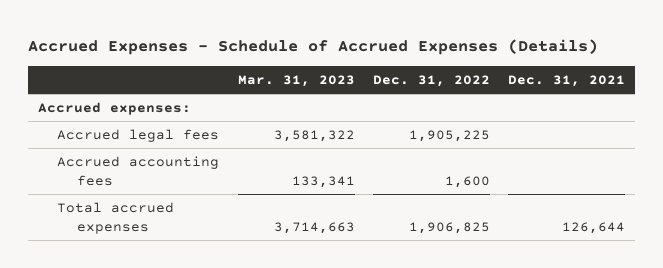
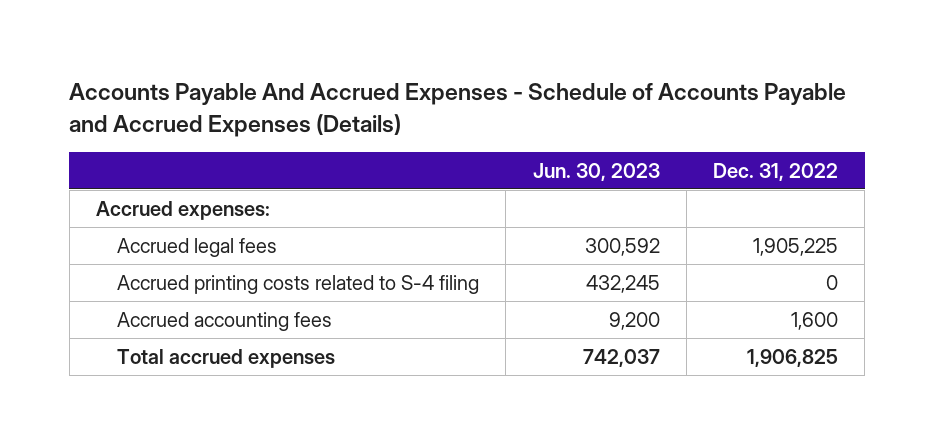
- Accrued Expenses - Schedule of Accrued Expenses (Details)
+ Accounts Payable And Accrued Expenses - Schedule of Accounts Payable and Accrued Expenses (Details)
- | Mar. 31, 2023 | Dec. 31, 2022 | Dec. 31, 2021
+ | Jun. 30, 2023 | Dec. 31, 2022
+ Accrued printing costs related to S-4 filing | 432,245 | 0

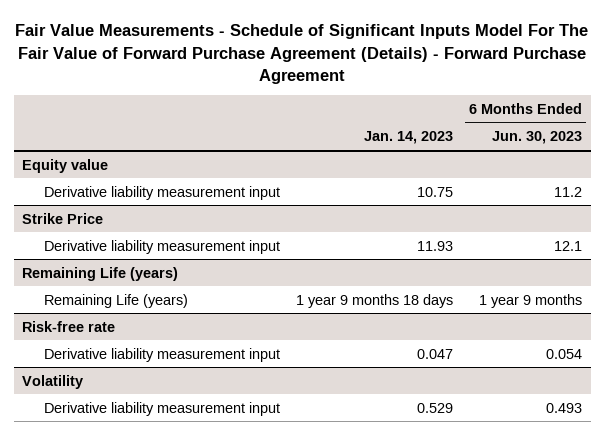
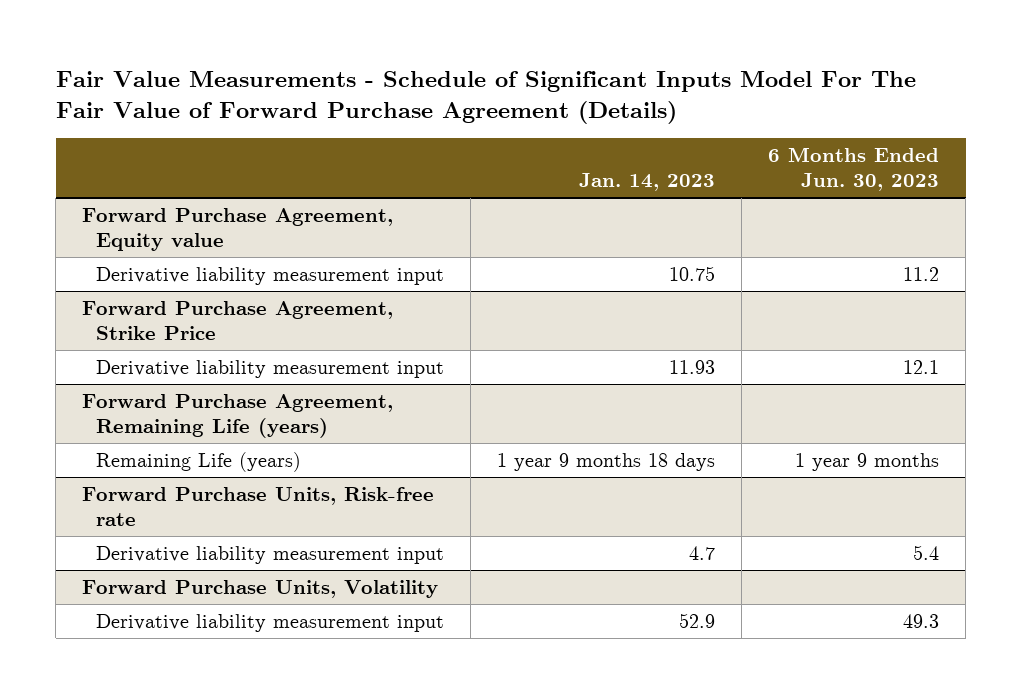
- Fair Value Measurements - Schedule of Significant Inputs Model For The Fair Value of Forward Purchase Agreement (Details) - Forward Purchase Agreement
+ Fair Value Measurements - Schedule of Significant Inputs Model For The Fair Value of Forward Purchase Agreement (Details)
- Equity value
+ Forward Purchase Agreement, Equity value
- Strike Price
+ Forward Purchase Agreement, Strike Price
- Remaining Life (years)
+ Forward Purchase Agreement, Remaining Life (years)
- Risk-free rate
- Derivative liability measurement input | 0.047 | 0.054
- Volatility
- Derivative liability measurement input | 0.529 | 0.493
+ Forward Purchase Units, Risk-free rate
+ Derivative liability measurement input | 4.7 | 5.4
+ Forward Purchase Units, Volatility
+ Derivative liability measurement input | 52.9 | 49.3

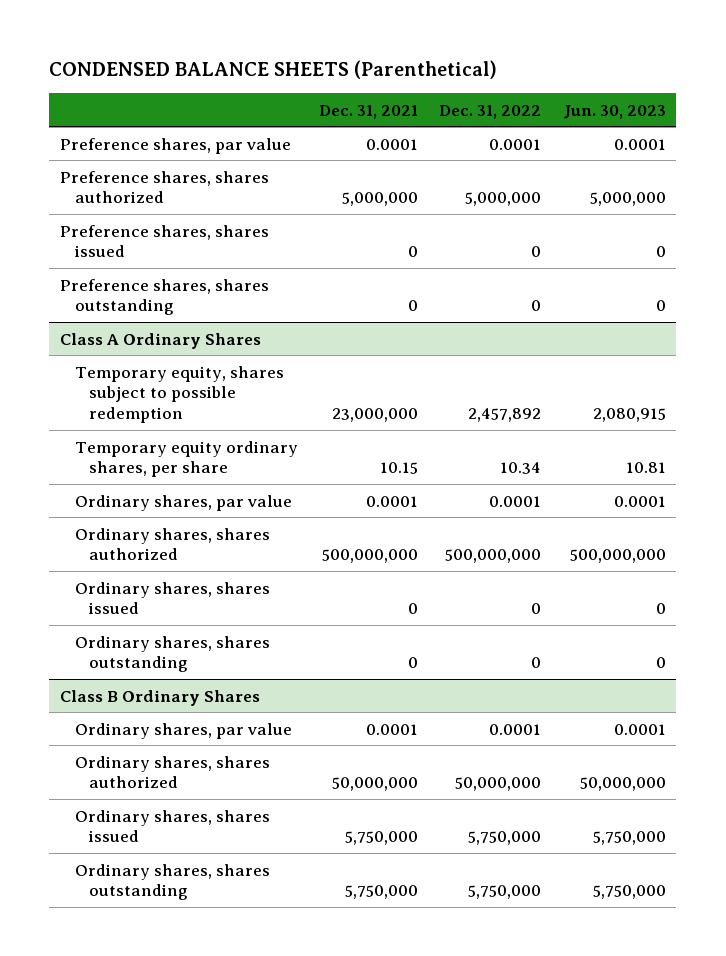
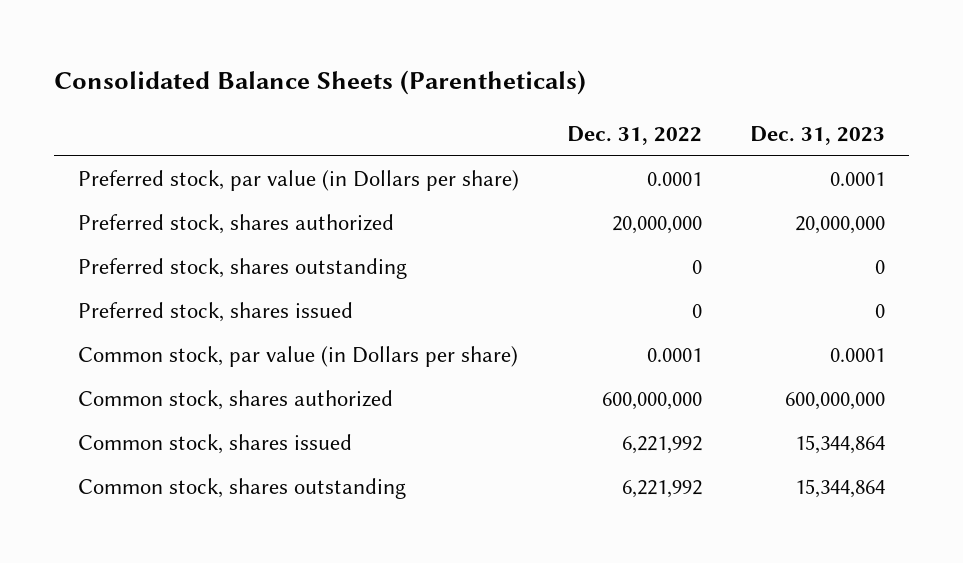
- CONDENSED BALANCE SHEETS (Parenthetical)
+ Consolidated Balance Sheets (Parentheticals)
- | Dec. 31, 2021 | Dec. 31, 2022 | Jun. 30, 2023
+ | Dec. 31, 2022 | Dec. 31, 2023
- Preference shares, par value | 0.0001 | 0.0001 | 0.0001
- Preference shares, shares authorized | 5,000,000 | 5,000,000 | 5,000,000
- Preference shares, shares issued | 0 | 0 | 0
- Preference shares, shares outstanding | 0 | 0 | 0
- Class A Ordinary Shares
- Temporary equity, shares subject to possible redemption | 23,000,000 | 2,457,892 | 2,080,915
- Temporary equity ordinary shares, per share | 10.15 | 10.34 | 10.81
- Ordinary shares, par value | 0.0001 | 0.0001 | 0.0001
- Ordinary shares, shares authorized | 500,000,000 | 500,000,000 | 500,000,000
- Ordinary shares, shares issued | 0 | 0 | 0
- Ordinary shares, shares outstanding | 0 | 0 | 0
- Class B Ordinary Shares
- Ordinary shares, par value | 0.0001 | 0.0001 | 0.0001
- Ordinary shares, shares authorized | 50,000,000 | 50,000,000 | 50,000,000
- Ordinary shares, shares issued | 5,750,000 | 5,750,000 | 5,750,000
- Ordinary shares, shares outstanding | 5,750,000 | 5,750,000 | 5,750,000
+ Preferred stock, par value (in Dollars per share) | 0.0001 | 0.0001
+ Preferred stock, shares authorized | 20,000,000 | 20,000,000
+ Preferred stock, shares outstanding | 0 | 0
+ Preferred stock, shares issued | 0 | 0
+ Common stock, par value (in Dollars per share) | 0.0001 | 0.0001
+ Common stock, shares authorized | 600,000,000 | 600,000,000
+ Common stock, shares issued | 6,221,992 | 15,344,864
+ Common stock, shares outstanding | 6,221,992 | 15,344,864

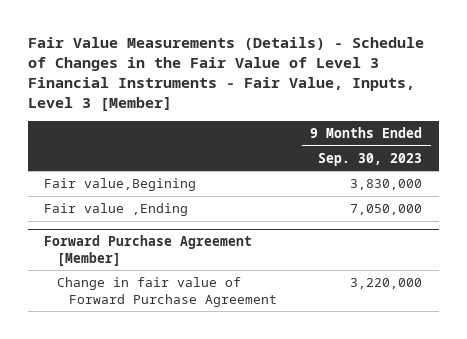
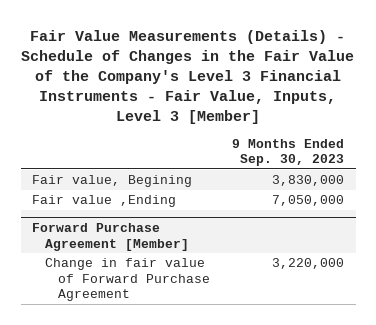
- Fair Value Measurements (Details) - Schedule of Changes in the Fair Value of Level 3 Financial Instruments - Fair Value, Inputs, Level 3 [Member]
+ Fair Value Measurements (Details) - Schedule of Changes in the Fair Value of the Company's Level 3 Financial Instruments - Fair Value, Inputs, Level 3 [Member]
- Fair value,Begining | 3,830,000
+ Fair value, Begining | 3,830,000

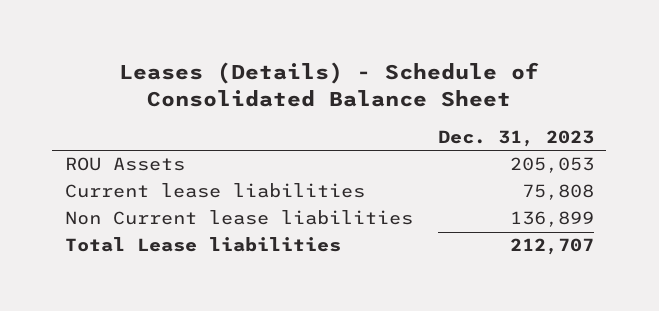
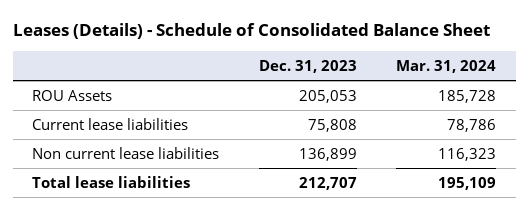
- | Dec. 31, 2023
+ | Dec. 31, 2023 | Mar. 31, 2024
- Non Current lease liabilities | 136,899
- Total Lease liabilities | 212,707
+ Non current lease liabilities | 136,899 | 116,323
+ Total lease liabilities | 212,707 | 195,109

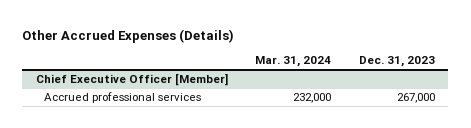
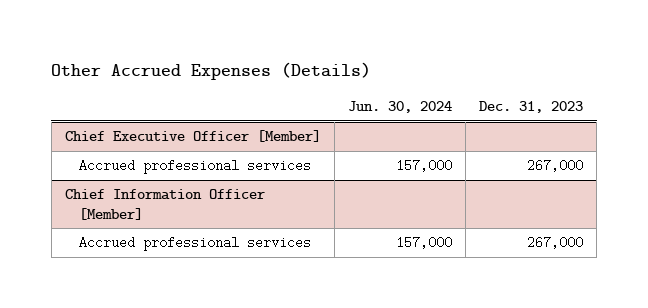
- | Mar. 31, 2024 | Dec. 31, 2023
+ | Jun. 30, 2024 | Dec. 31, 2023
+ Chief Information Officer [Member]
+ Accrued professional services | 157,000 | 267,000

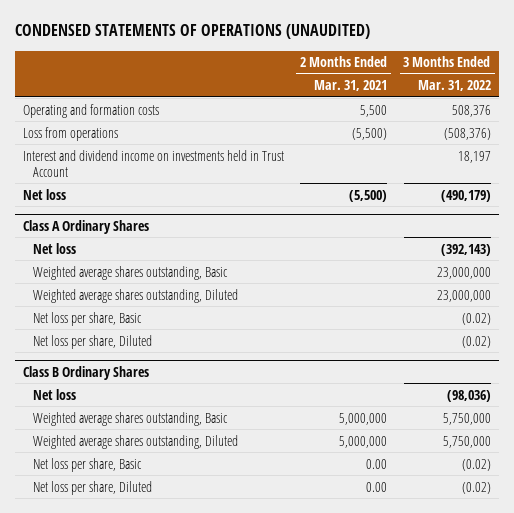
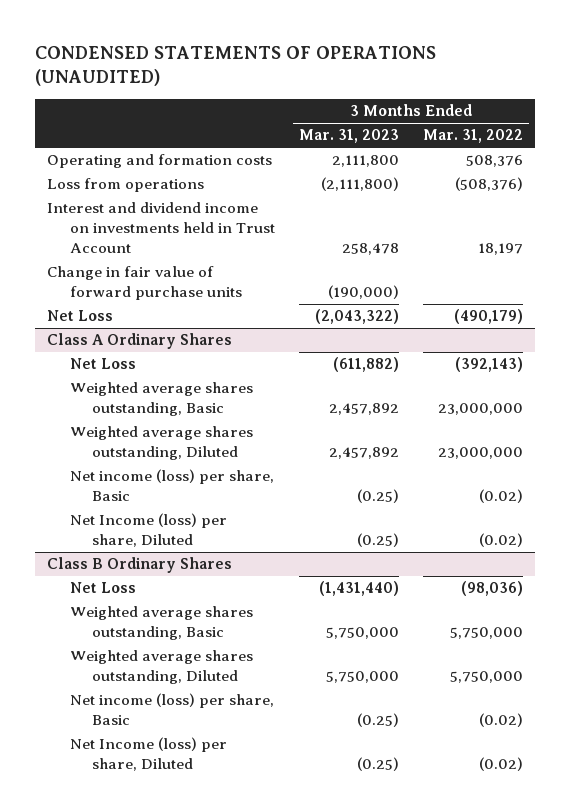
- | 2 Months Ended Mar. 31, 2021 | 3 Months Ended Mar. 31, 2022
+ | 3 Months Ended Mar. 31, 2023 | 3 Months Ended Mar. 31, 2022
- Net loss | (5,500) | (490,179)
+ Change in fair value of forward purchase units | (190,000) |
+ Net Loss | (2,043,322) | (490,179)
@ Class A Ordinary Shares
- Net loss | | (392,143)
+ Net Loss | (611,882) | (392,143)
- Net loss per share, Basic | | (0.02)
- Net loss per share, Diluted | | (0.02)
+ Net income (loss) per share, Basic | (0.25) | (0.02)
+ Net Income (loss) per share, Diluted | (0.25) | (0.02)
@ Class B Ordinary Shares
- Net loss | | (98,036)
+ Net Loss | (1,431,440) | (98,036)
- Net loss per share, Basic | 0.00 | (0.02)
- Net loss per share, Diluted | 0.00 | (0.02)
+ Net income (loss) per share, Basic | (0.25) | (0.02)
+ Net Income (loss) per share, Diluted | (0.25) | (0.02)

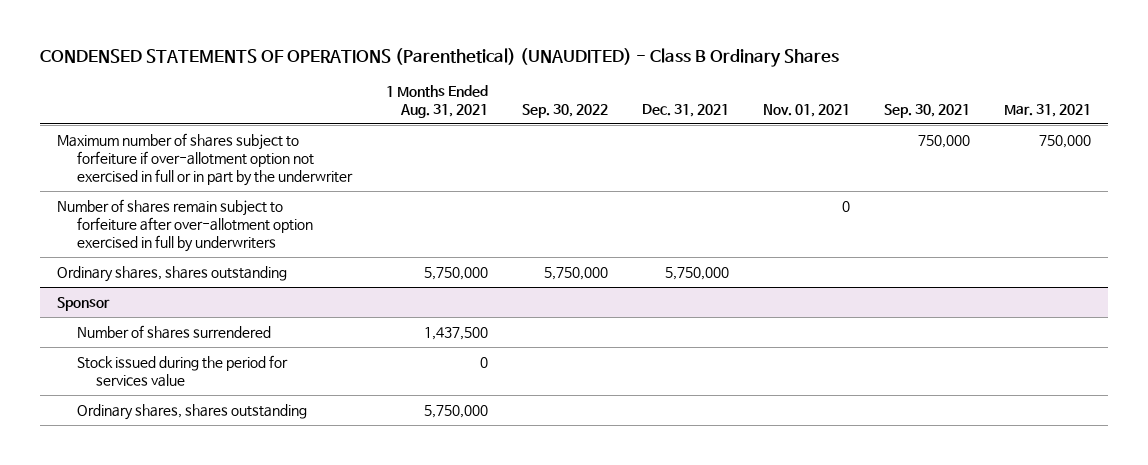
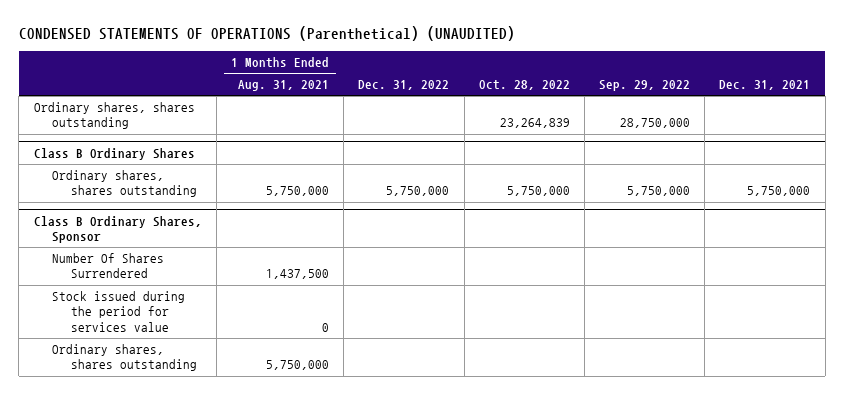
- CONDENSED STATEMENTS OF OPERATIONS (Parenthetical) (UNAUDITED) - Class B Ordinary Shares
+ CONDENSED STATEMENTS OF OPERATIONS (Parenthetical) (UNAUDITED)
- | 1 Months Ended Aug. 31, 2021 | Sep. 30, 2022 | Dec. 31, 2021 | Nov. 01, 2021 | Sep. 30, 2021 | Mar. 31, 2021
+ | 1 Months Ended Aug. 31, 2021 | Dec. 31, 2022 | Oct. 28, 2022 | Sep. 29, 2022 | Dec. 31, 2021
- Maximum number of shares subject to forfeiture if over-allotment option not exercised in full or in part by the underwriter | | | | | 750,000 | 750,000
- Number of shares remain subject to forfeiture after over-allotment option exercised in full by underwriters | | | | 0 | |
+ Ordinary shares, shares outstanding | | | 23,264,839 | 28,750,000 |
+ Class B Ordinary Shares
- Sponsor
- Number of shares surrendered | 1,437,500 | | | | |
+ Class B Ordinary Shares, Sponsor
+ Number Of Shares Surrendered | 1,437,500 | | | |

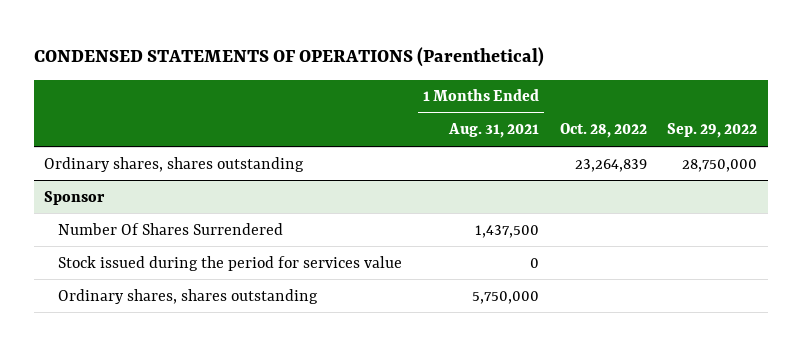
- CONDENSED STATEMENTS OF OPERATIONS (Parenthetical) (UNAUDITED)
+ CONDENSED STATEMENTS OF OPERATIONS (Parenthetical)
- | 1 Months Ended Aug. 31, 2021 | Dec. 31, 2022 | Oct. 28, 2022 | Sep. 29, 2022 | Dec. 31, 2021
+ | 1 Months Ended Aug. 31, 2021 | Oct. 28, 2022 | Sep. 29, 2022
- Class B Ordinary Shares
- Ordinary shares, shares outstanding | 5,750,000 | 5,750,000 | 5,750,000 | 5,750,000 | 5,750,000
- Class B Ordinary Shares, Sponsor
+ Sponsor

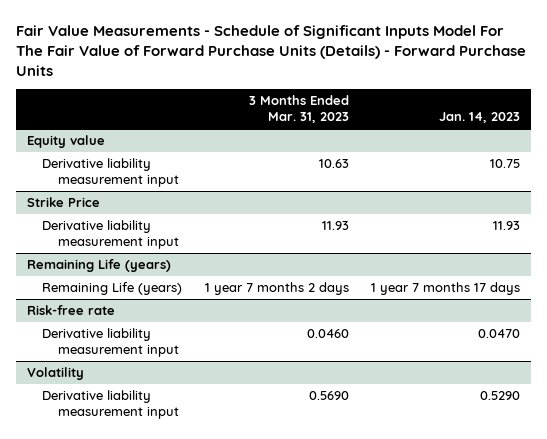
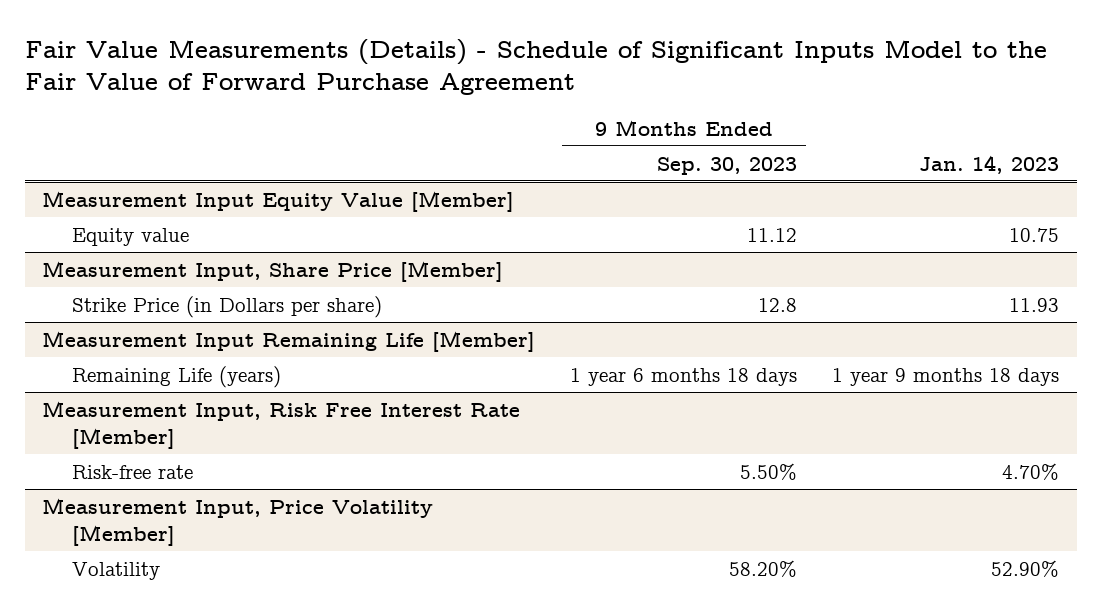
- Fair Value Measurements - Schedule of Significant Inputs Model For The Fair Value of Forward Purchase Units (Details) - Forward Purchase Units
+ Fair Value Measurements (Details) - Schedule of Significant Inputs Model to the Fair Value of Forward Purchase Agreement
- | 3 Months Ended Mar. 31, 2023 | Jan. 14, 2023
+ | 9 Months Ended Sep. 30, 2023 | Jan. 14, 2023
- Equity value
- Derivative liability measurement input | 10.63 | 10.75
- Strike Price
- Derivative liability measurement input | 11.93 | 11.93
- Remaining Life (years)
- Remaining Life (years) | 1 year 7 months 2 days | 1 year 7 months 17 days
- Risk-free rate
- Derivative liability measurement input | 0.0460 | 0.0470
- Volatility
- Derivative liability measurement input | 0.5690 | 0.5290
+ Measurement Input Equity Value [Member]
+ Equity value | 11.12 | 10.75
+ Measurement Input, Share Price [Member]
+ Strike Price (in Dollars per share) | 12.8 | 11.93
+ Measurement Input Remaining Life [Member]
+ Remaining Life (years) | 1 year 6 months 18 days | 1 year 9 months 18 days
+ Measurement Input, Risk Free Interest Rate [Member]
+ Risk-free rate | 5.50% | 4.70%
+ Measurement Input, Price Volatility [Member]
+ Volatility | 58.20% | 52.90%

